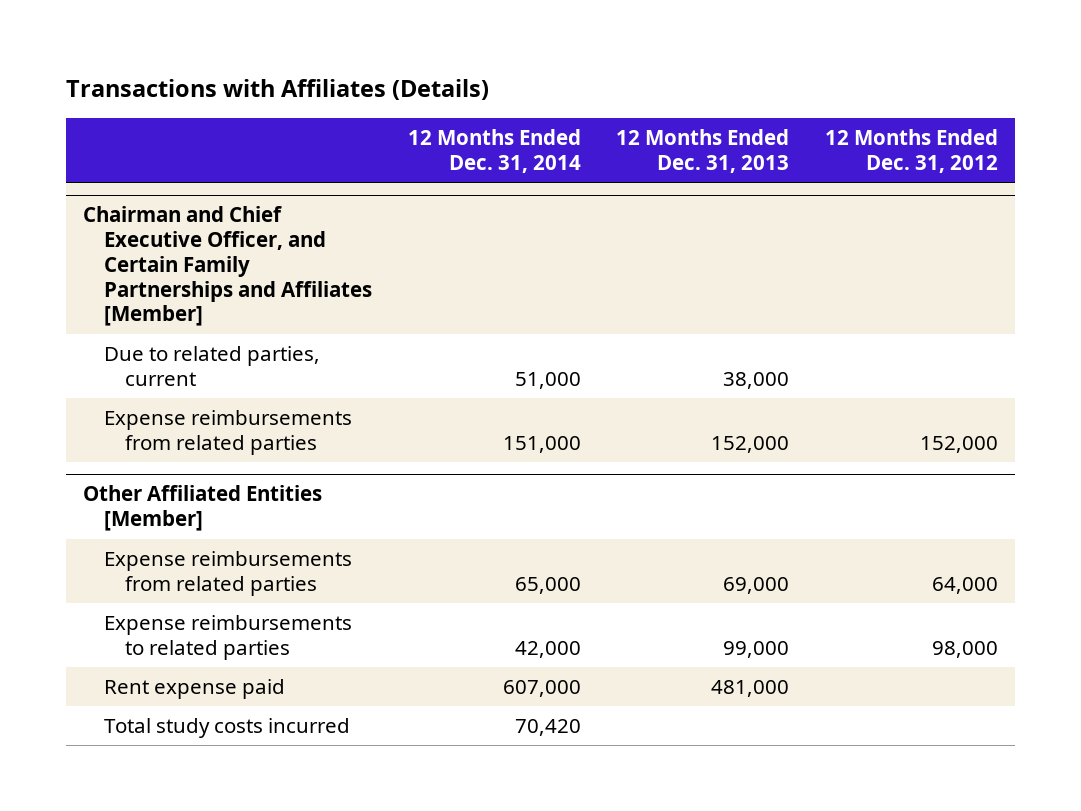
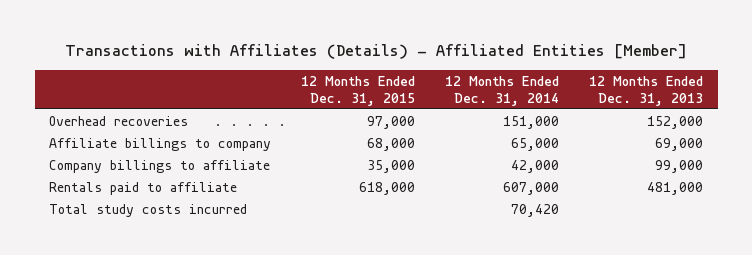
- Transactions with Affiliates (Details)
+ Transactions with Affiliates (Details) - Affiliated Entities [Member]
- | 12 Months Ended Dec. 31, 2014 | 12 Months Ended Dec. 31, 2013 | 12 Months Ended Dec. 31, 2012
+ | 12 Months Ended Dec. 31, 2015 | 12 Months Ended Dec. 31, 2014 | 12 Months Ended Dec. 31, 2013
- Chairman and Chief Executive Officer, and Certain Family Partnerships and Affiliates [Member]
- Due to related parties, current | 51,000 | 38,000 |
- Expense reimbursements from related parties | 151,000 | 152,000 | 152,000
- Other Affiliated Entities [Member]
- Expense reimbursements from related parties | 65,000 | 69,000 | 64,000
- Expense reimbursements to related parties | 42,000 | 99,000 | 98,000
- Rent expense paid | 607,000 | 481,000 |
+ Overhead recoveries | 97,000 | 151,000 | 152,000
+ Affiliate billings to company | 68,000 | 65,000 | 69,000
+ Company billings to affiliate | 35,000 | 42,000 | 99,000
+ Rentals paid to affiliate | 618,000 | 607,000 | 481,000

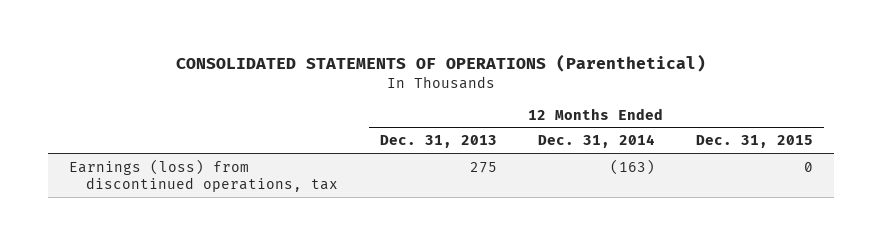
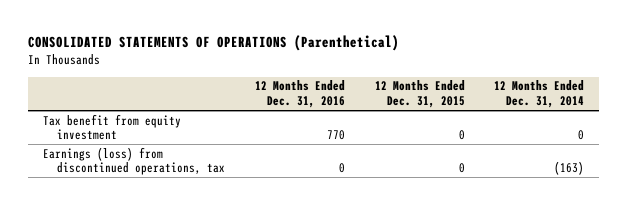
- | 12 Months Ended Dec. 31, 2013 | 12 Months Ended Dec. 31, 2014 | 12 Months Ended Dec. 31, 2015
+ | 12 Months Ended Dec. 31, 2016 | 12 Months Ended Dec. 31, 2015 | 12 Months Ended Dec. 31, 2014
+ Tax benefit from equity investment | 770 | 0 | 0

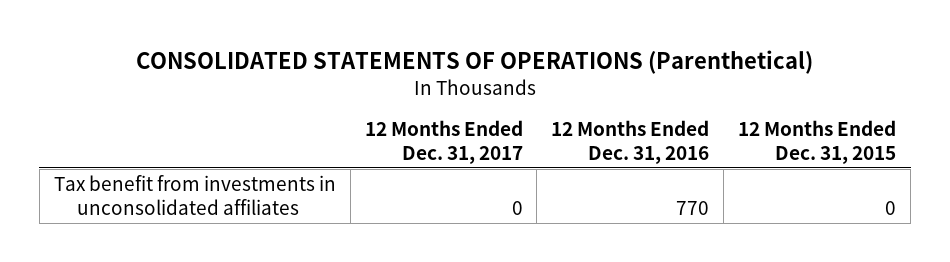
- | 12 Months Ended Dec. 31, 2016 | 12 Months Ended Dec. 31, 2015 | 12 Months Ended Dec. 31, 2014
+ | 12 Months Ended Dec. 31, 2017 | 12 Months Ended Dec. 31, 2016 | 12 Months Ended Dec. 31, 2015
- Tax benefit from equity investment | 770 | 0 | 0
- Earnings (loss) from discontinued operations, tax | 0 | 0 | (163)
+ Tax benefit from investments in unconsolidated affiliates | 0 | 770 | 0

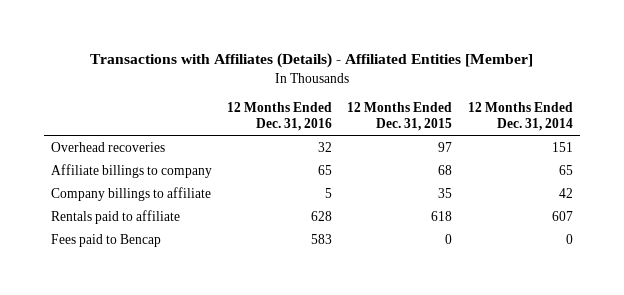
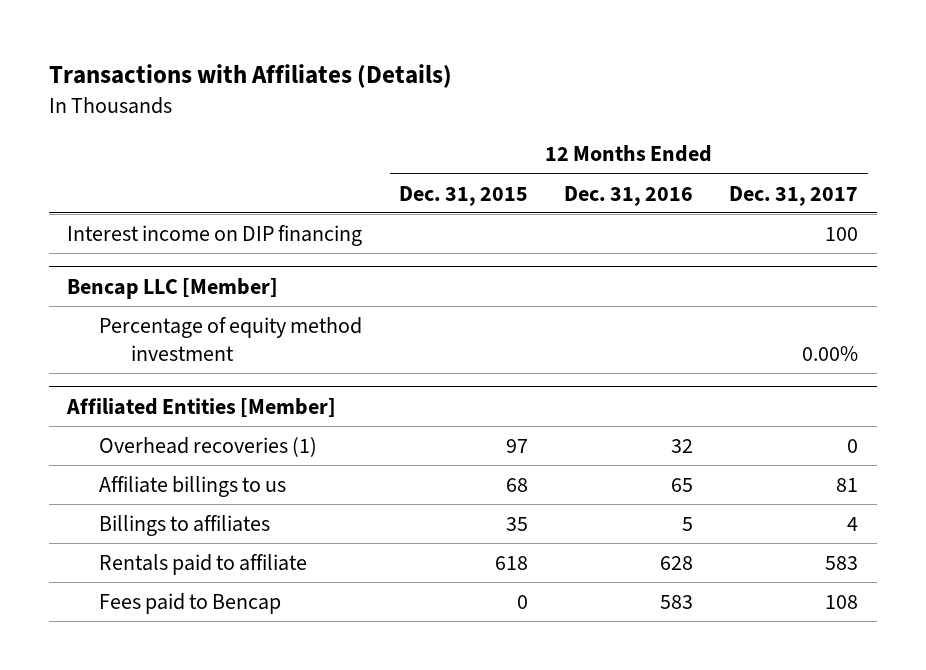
- Transactions with Affiliates (Details) - Affiliated Entities [Member]
+ Transactions with Affiliates (Details)
- | 12 Months Ended Dec. 31, 2016 | 12 Months Ended Dec. 31, 2015 | 12 Months Ended Dec. 31, 2014
+ | 12 Months Ended Dec. 31, 2015 | 12 Months Ended Dec. 31, 2016 | 12 Months Ended Dec. 31, 2017
- Overhead recoveries | 32 | 97 | 151
- Affiliate billings to company | 65 | 68 | 65
- Company billings to affiliate | 5 | 35 | 42
+ Interest income on DIP financing | | | 100
+ Bencap LLC [Member]
+ Percentage of equity method investment | | | 0.00%
+ Affiliated Entities [Member]
+ Overhead recoveries (1) | 97 | 32 | 0
+ Affiliate billings to us | 68 | 65 | 81
+ Billings to affiliates | 35 | 5 | 4

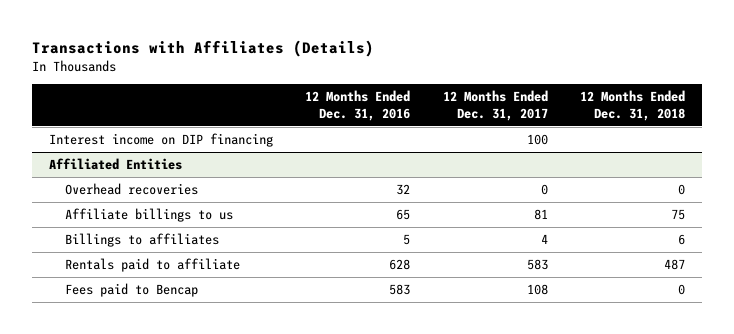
- | 12 Months Ended Dec. 31, 2015 | 12 Months Ended Dec. 31, 2016 | 12 Months Ended Dec. 31, 2017
+ | 12 Months Ended Dec. 31, 2016 | 12 Months Ended Dec. 31, 2017 | 12 Months Ended Dec. 31, 2018
- Bencap LLC [Member]
- Percentage of equity method investment | | | 0.00%
- Affiliated Entities [Member]
- Overhead recoveries (1) | 97 | 32 | 0
+ Affiliated Entities
+ Overhead recoveries | 32 | 0 | 0

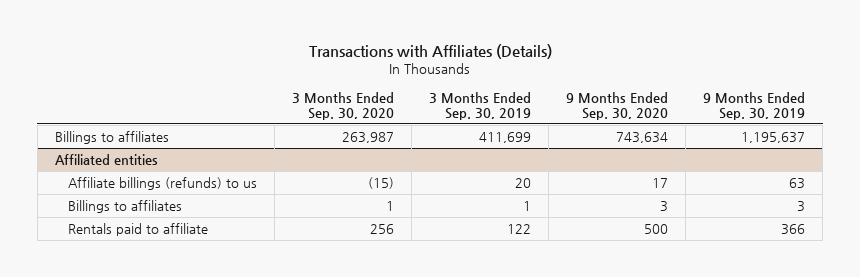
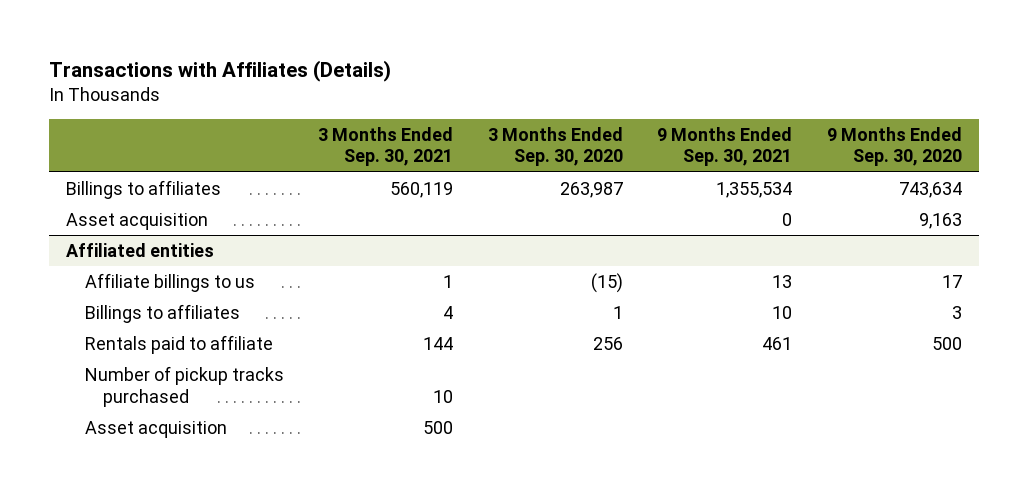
- | 3 Months Ended Sep. 30, 2020 | 3 Months Ended Sep. 30, 2019 | 9 Months Ended Sep. 30, 2020 | 9 Months Ended Sep. 30, 2019
+ | 3 Months Ended Sep. 30, 2021 | 3 Months Ended Sep. 30, 2020 | 9 Months Ended Sep. 30, 2021 | 9 Months Ended Sep. 30, 2020
+ Asset acquisition | | | 0 | 9,163
@ Affiliated entities
- Affiliate billings (refunds) to us | (15) | 20 | 17 | 63
+ Affiliate billings to us | 1 | (15) | 13 | 17
+ Number of pickup tracks purchased | 10 | | |
+ Asset acquisition | 500 | | |

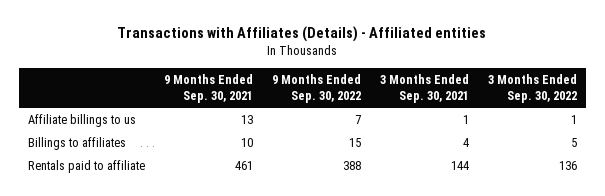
- Transactions with Affiliates (Details)
+ Transactions with Affiliates (Details) - Affiliated entities
- | 3 Months Ended Sep. 30, 2021 | 3 Months Ended Sep. 30, 2020 | 9 Months Ended Sep. 30, 2021 | 9 Months Ended Sep. 30, 2020
+ | 9 Months Ended Sep. 30, 2021 | 9 Months Ended Sep. 30, 2022 | 3 Months Ended Sep. 30, 2021 | 3 Months Ended Sep. 30, 2022
- Billings to affiliates | 560,119 | 263,987 | 1,355,534 | 743,634
- Asset acquisition | | | 0 | 9,163
- Affiliated entities
- Number of pickup tracks purchased | 10 | | |
- Asset acquisition | 500 | | |

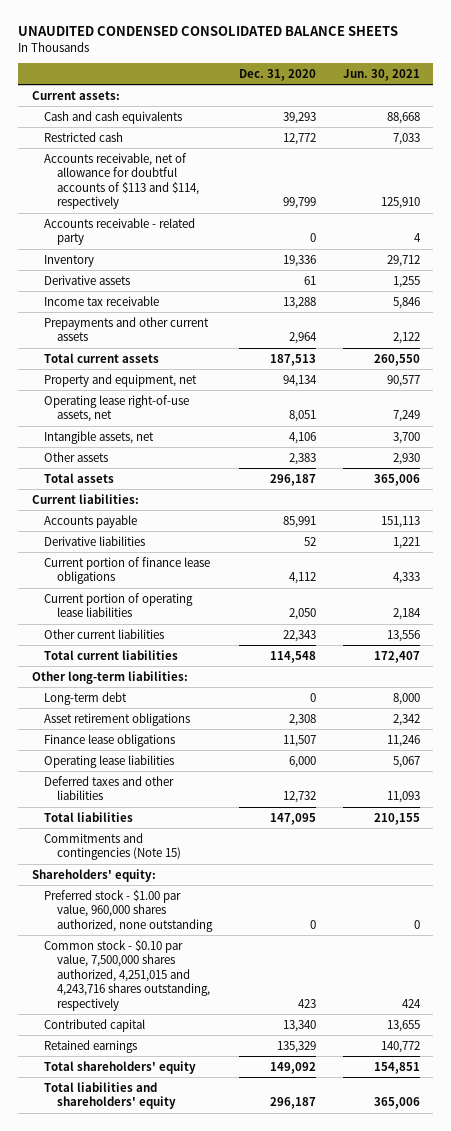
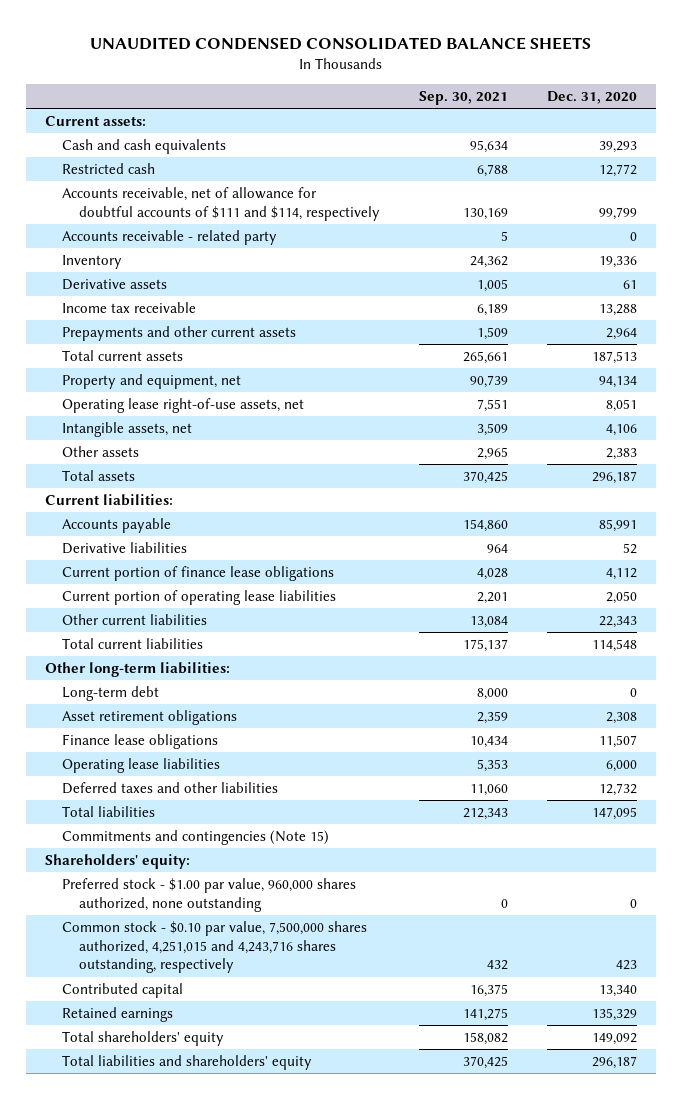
- | Dec. 31, 2020 | Jun. 30, 2021
+ | Sep. 30, 2021 | Dec. 31, 2020
- Accounts receivable, net of allowance for doubtful accounts of $113 and $114, respectively | 99,799 | 125,910
+ Accounts receivable, net of allowance for doubtful accounts of $111 and $114, respectively | 130,169 | 99,799

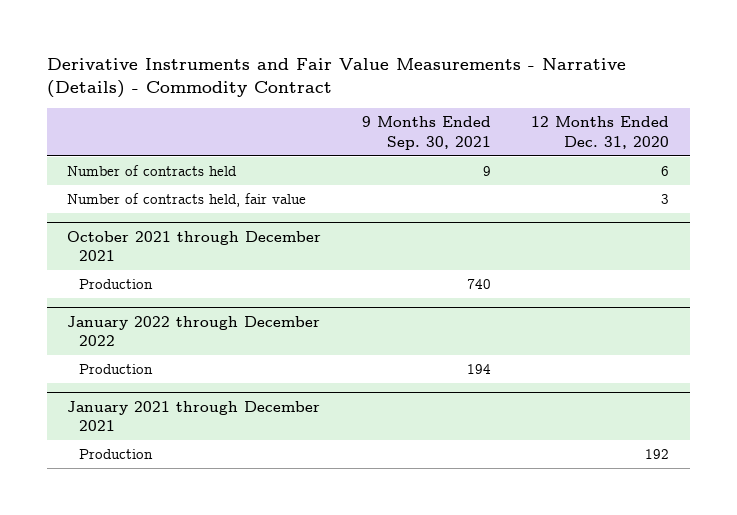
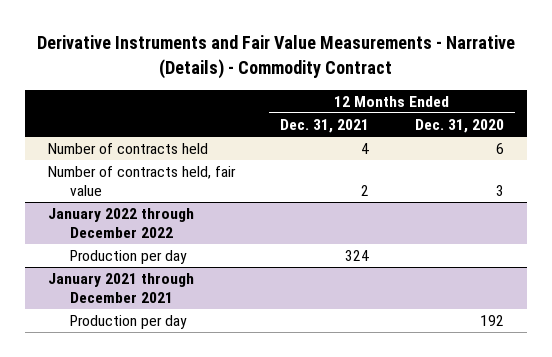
- | 9 Months Ended Sep. 30, 2021 | 12 Months Ended Dec. 31, 2020
+ | 12 Months Ended Dec. 31, 2021 | 12 Months Ended Dec. 31, 2020
- October 2021 through December 2021
- Production | 740 |
@ January 2022 through December 2022
- Production | 194 |
+ Production per day | 324 |
@ January 2021 through December 2021
- Production | | 192
+ Production per day | | 192

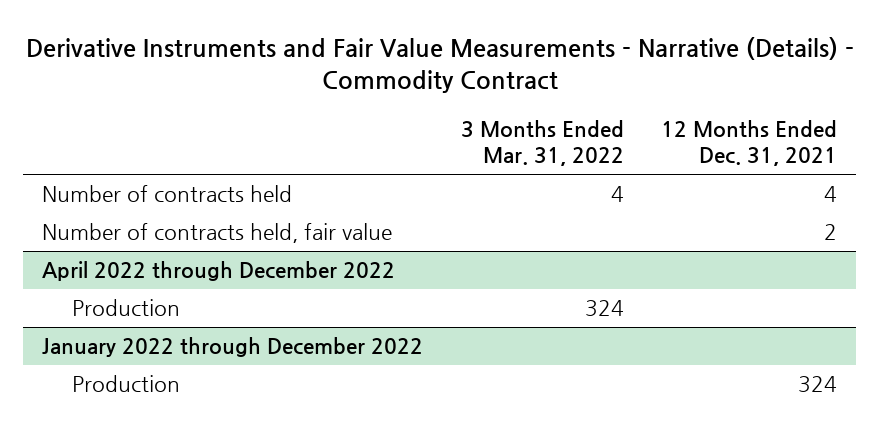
- | 12 Months Ended Dec. 31, 2021 | 12 Months Ended Dec. 31, 2020
+ | 3 Months Ended Mar. 31, 2022 | 12 Months Ended Dec. 31, 2021
+ April 2022 through December 2022
+ Production | 324 |
@ January 2022 through December 2022
- Production per day | 324 |
- January 2021 through December 2021
- Production per day | | 192
@ January 2022 through December 2022
+ Production | | 324

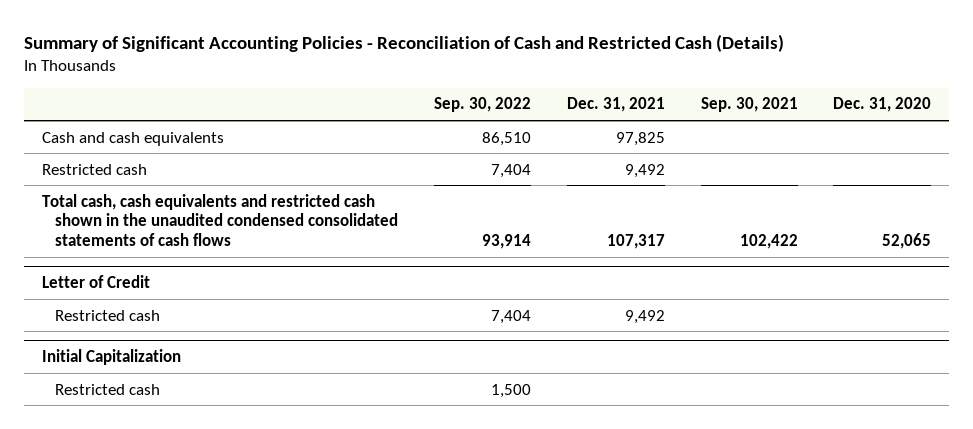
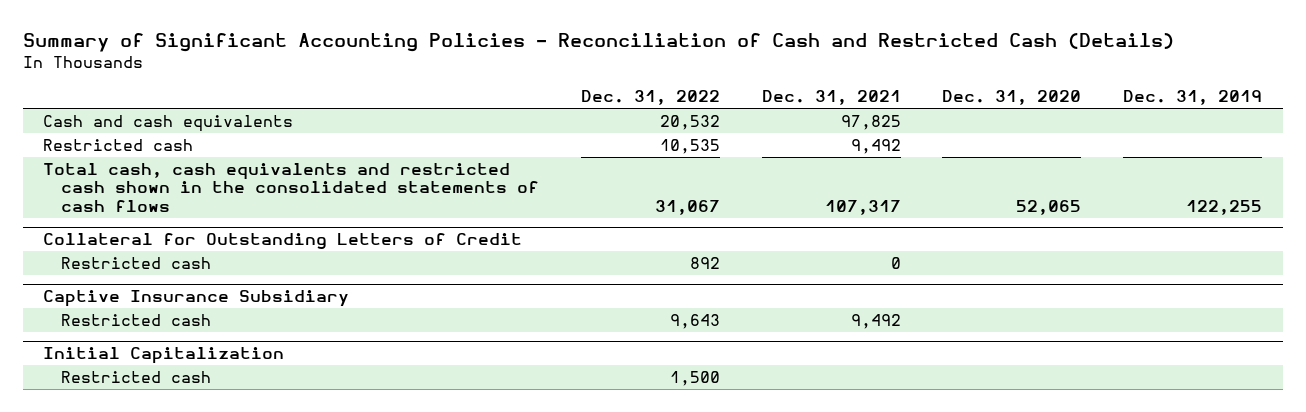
- | Sep. 30, 2022 | Dec. 31, 2021 | Sep. 30, 2021 | Dec. 31, 2020
+ | Dec. 31, 2022 | Dec. 31, 2021 | Dec. 31, 2020 | Dec. 31, 2019
- Total cash, cash equivalents and restricted cash shown in the unaudited condensed consolidated statements of cash flows | 93,914 | 107,317 | 102,422 | 52,065
- Letter of Credit
+ Total cash, cash equivalents and restricted cash shown in the consolidated statements of cash flows | 31,067 | 107,317 | 52,065 | 122,255
+ Collateral for Outstanding Letters of Credit
+ Restricted cash | 892 | 0 | |
+ Captive Insurance Subsidiary

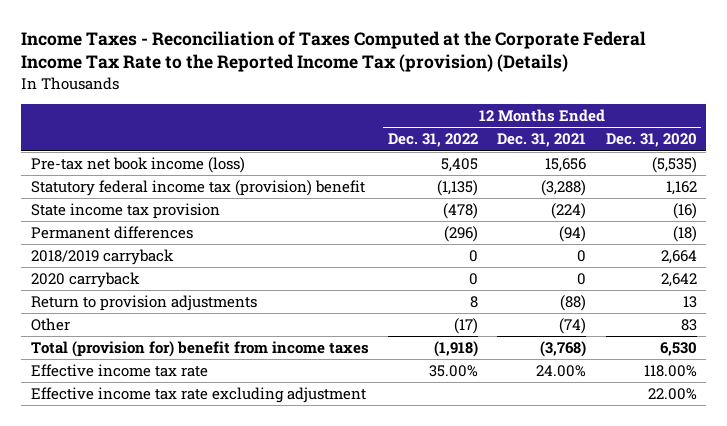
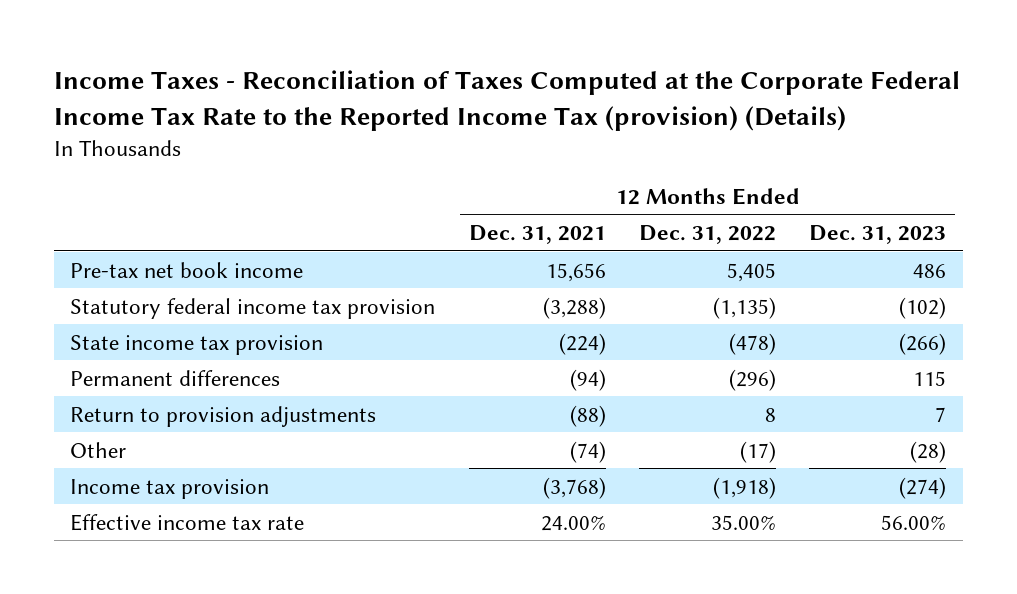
- | 12 Months Ended Dec. 31, 2022 | 12 Months Ended Dec. 31, 2021 | 12 Months Ended Dec. 31, 2020
+ | 12 Months Ended Dec. 31, 2021 | 12 Months Ended Dec. 31, 2022 | 12 Months Ended Dec. 31, 2023
- Pre-tax net book income (loss) | 5,405 | 15,656 | (5,535)
- Statutory federal income tax (provision) benefit | (1,135) | (3,288) | 1,162
+ Pre-tax net book income | 15,656 | 5,405 | 486
+ Statutory federal income tax provision | (3,288) | (1,135) | (102)
- 2018/2019 carryback | 0 | 0 | 2,664
- 2020 carryback | 0 | 0 | 2,642
- Total (provision for) benefit from income taxes | (1,918) | (3,768) | 6,530
+ Income tax provision | (3,768) | (1,918) | (274)
- Effective income tax rate excluding adjustment | | | 22.00%

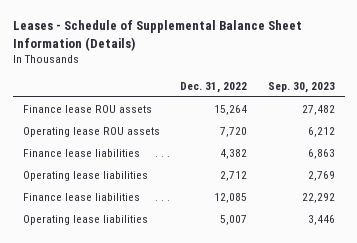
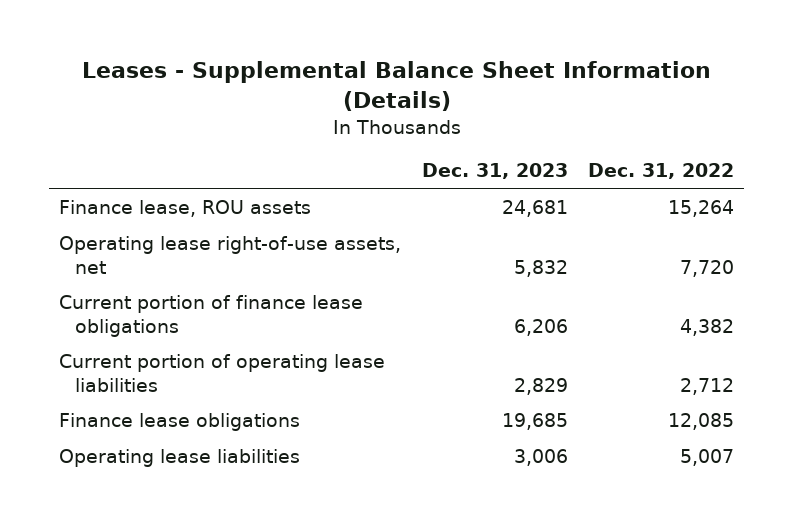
- Leases - Schedule of Supplemental Balance Sheet Information (Details)
+ Leases - Supplemental Balance Sheet Information (Details)
- | Dec. 31, 2022 | Sep. 30, 2023
+ | Dec. 31, 2023 | Dec. 31, 2022
- Finance lease ROU assets | 15,264 | 27,482
- Operating lease ROU assets | 7,720 | 6,212
- Finance lease liabilities | 4,382 | 6,863
- Operating lease liabilities | 2,712 | 2,769
- Finance lease liabilities | 12,085 | 22,292
+ Finance lease, ROU assets | 24,681 | 15,264
+ Operating lease right-of-use assets, net | 5,832 | 7,720
+ Current portion of finance lease obligations | 6,206 | 4,382
+ Current portion of operating lease liabilities | 2,829 | 2,712
+ Finance lease obligations | 19,685 | 12,085

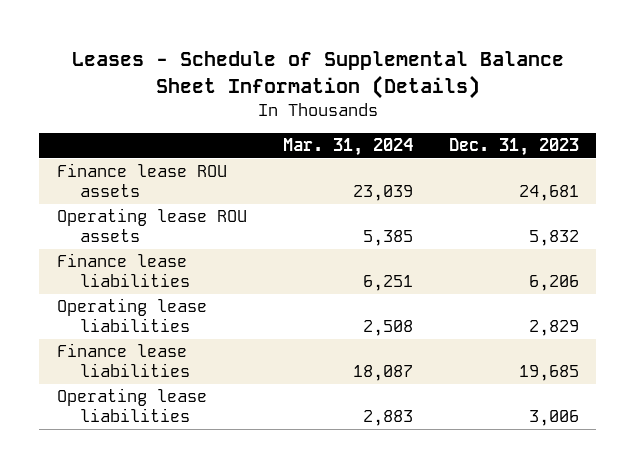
- Leases - Supplemental Balance Sheet Information (Details)
+ Leases - Schedule of Supplemental Balance Sheet Information (Details)
- | Dec. 31, 2023 | Dec. 31, 2022
+ | Mar. 31, 2024 | Dec. 31, 2023
- Finance lease, ROU assets | 24,681 | 15,264
- Operating lease right-of-use assets, net | 5,832 | 7,720
- Current portion of finance lease obligations | 6,206 | 4,382
- Current portion of operating lease liabilities | 2,829 | 2,712
- Finance lease obligations | 19,685 | 12,085
+ Finance lease ROU assets | 23,039 | 24,681
+ Operating lease ROU assets | 5,385 | 5,832
+ Finance lease liabilities | 6,251 | 6,206
+ Operating lease liabilities | 2,508 | 2,829
+ Finance lease liabilities | 18,087 | 19,685

